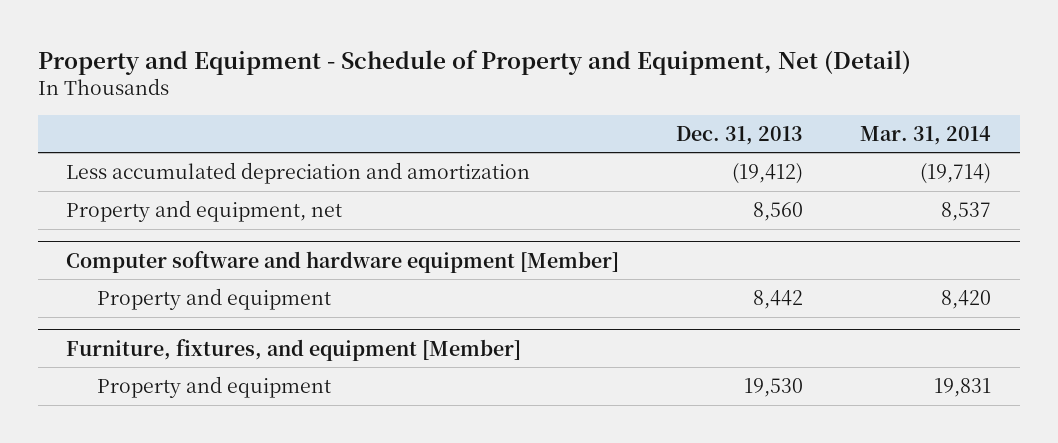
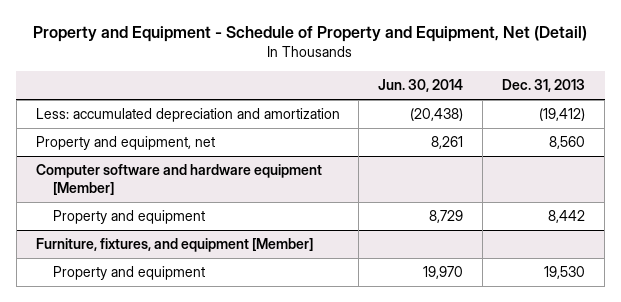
- | Dec. 31, 2013 | Mar. 31, 2014
+ | Jun. 30, 2014 | Dec. 31, 2013
- Less accumulated depreciation and amortization | (19,412) | (19,714)
+ Less: accumulated depreciation and amortization | (20,438) | (19,412)

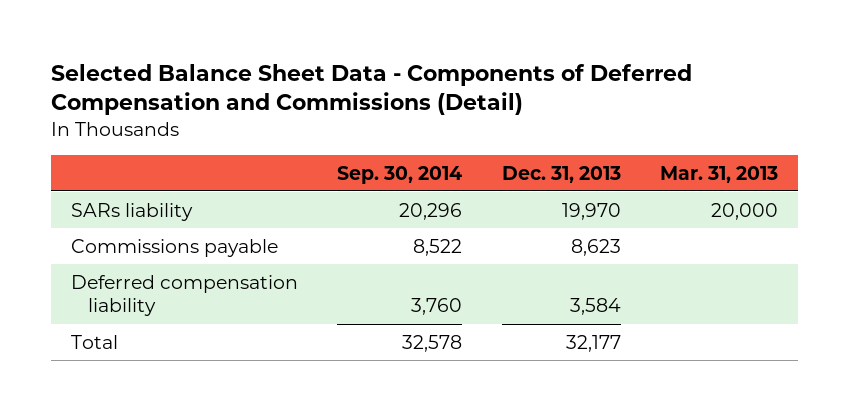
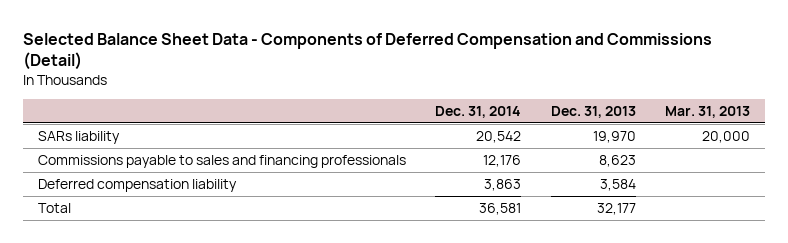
- | Sep. 30, 2014 | Dec. 31, 2013 | Mar. 31, 2013
+ | Dec. 31, 2014 | Dec. 31, 2013 | Mar. 31, 2013
- Commissions payable | 8,522 | 8,623 |
+ Commissions payable to sales and financing professionals | 12,176 | 8,623 |

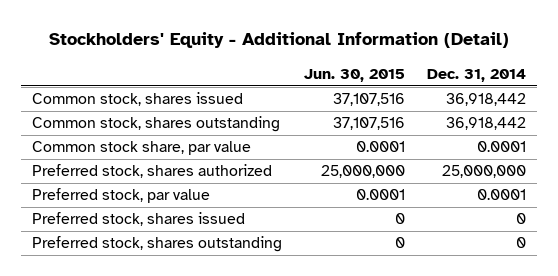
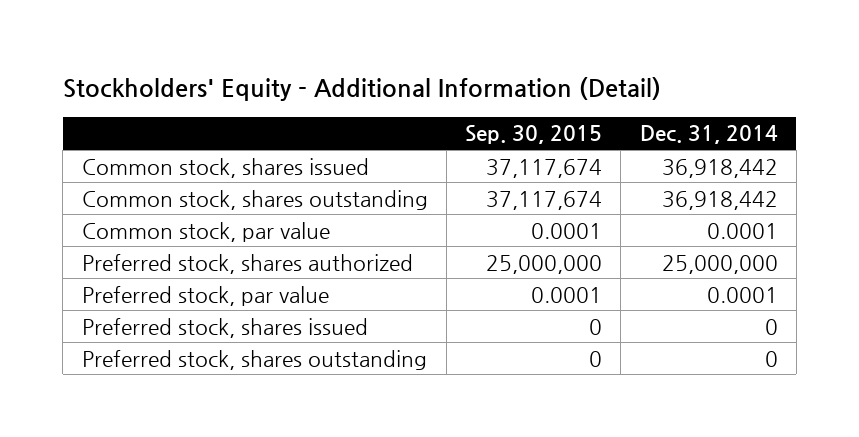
- | Jun. 30, 2015 | Dec. 31, 2014
+ | Sep. 30, 2015 | Dec. 31, 2014
- Common stock share, par value | 0.0001 | 0.0001
+ Common stock, par value | 0.0001 | 0.0001

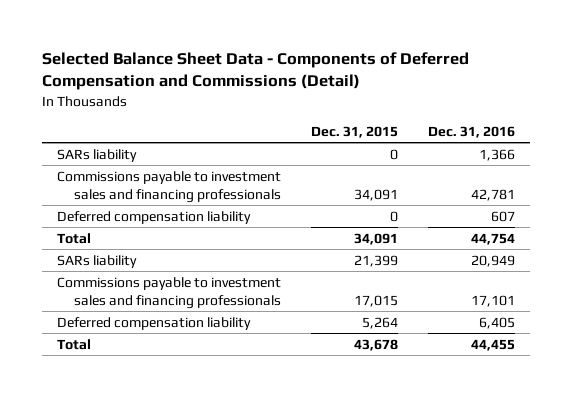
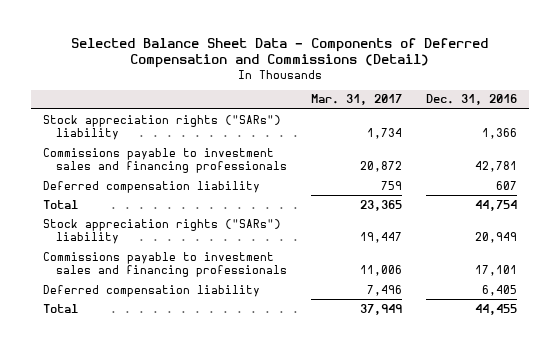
- | Dec. 31, 2015 | Dec. 31, 2016
+ | Mar. 31, 2017 | Dec. 31, 2016
- SARs liability | 0 | 1,366
+ Stock appreciation rights ("SARs") liability | 1,734 | 1,366
- SARs liability | 21,399 | 20,949
+ Stock appreciation rights ("SARs") liability | 19,447 | 20,949

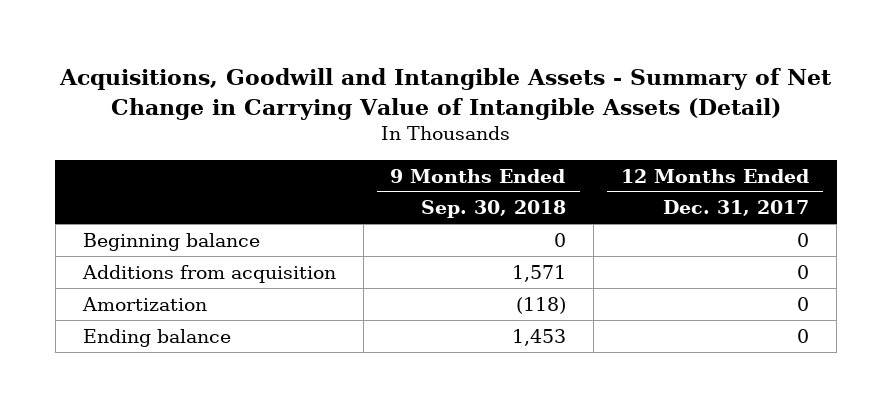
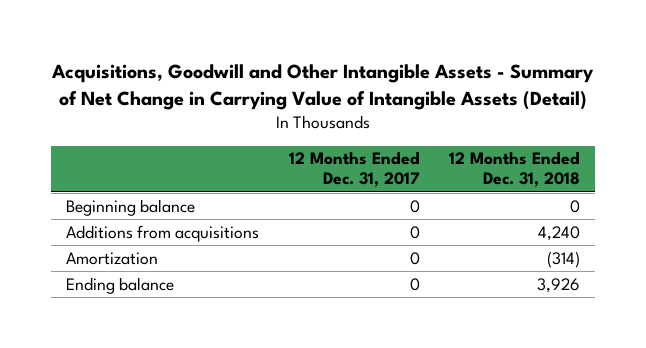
- Acquisitions, Goodwill and Intangible Assets - Summary of Net Change in Carrying Value of Intangible Assets (Detail)
+ Acquisitions, Goodwill and Other Intangible Assets - Summary of Net Change in Carrying Value of Intangible Assets (Detail)
- | 9 Months Ended Sep. 30, 2018 | 12 Months Ended Dec. 31, 2017
+ | 12 Months Ended Dec. 31, 2017 | 12 Months Ended Dec. 31, 2018
- Additions from acquisition | 1,571 | 0
+ Additions from acquisitions | 0 | 4,240

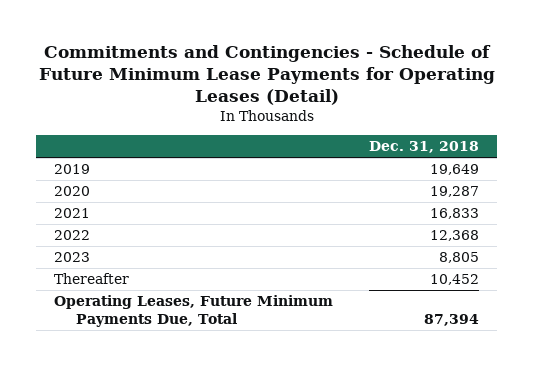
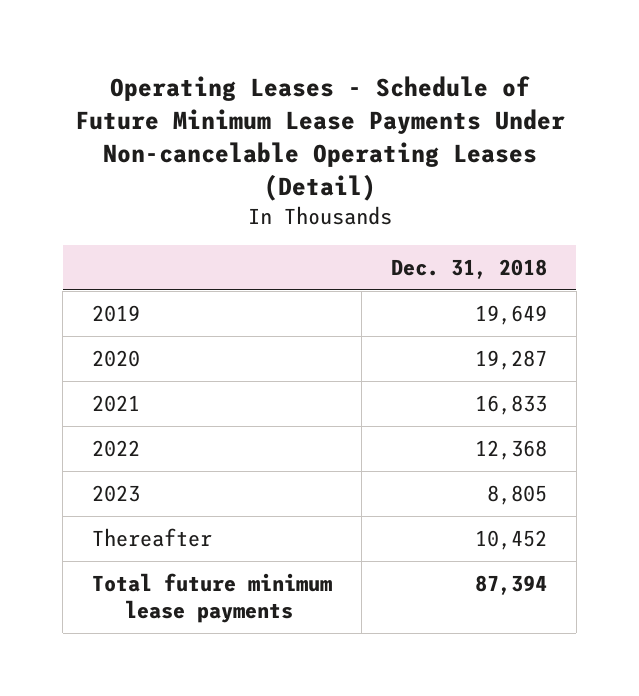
- Commitments and Contingencies - Schedule of Future Minimum Lease Payments for Operating Leases (Detail)
+ Operating Leases - Schedule of Future Minimum Lease Payments Under Non-cancelable Operating Leases (Detail)
- Operating Leases, Future Minimum Payments Due, Total | 87,394
+ Total future minimum lease payments | 87,394

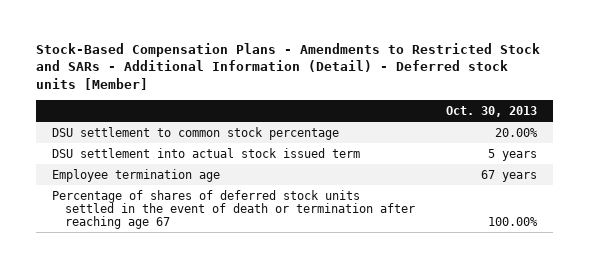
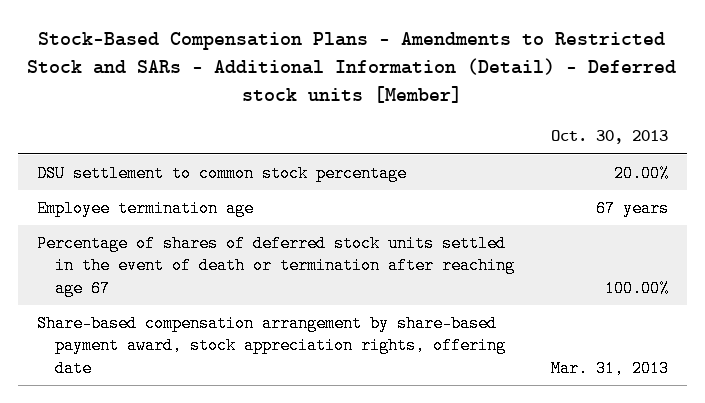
- DSU settlement into actual stock issued term | 5 years
+ Share-based compensation arrangement by share-based payment award, stock appreciation rights, offering date | Mar. 31, 2013

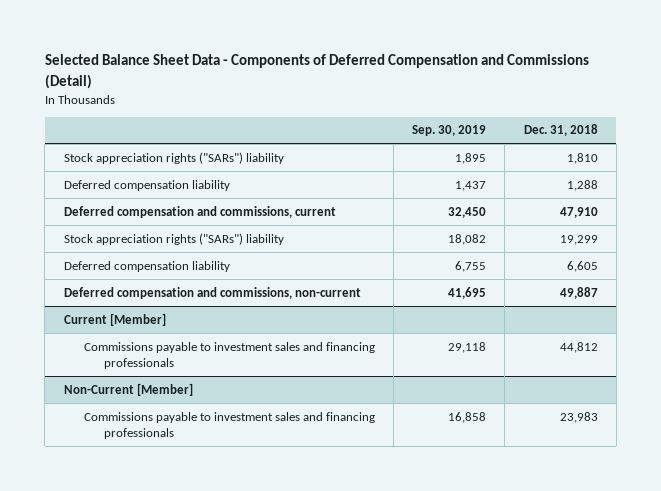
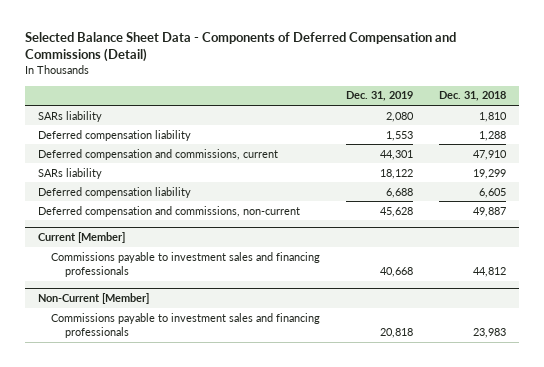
- | Sep. 30, 2019 | Dec. 31, 2018
+ | Dec. 31, 2019 | Dec. 31, 2018
- Stock appreciation rights ("SARs") liability | 1,895 | 1,810
+ SARs liability | 2,080 | 1,810
- Stock appreciation rights ("SARs") liability | 18,082 | 19,299
+ SARs liability | 18,122 | 19,299

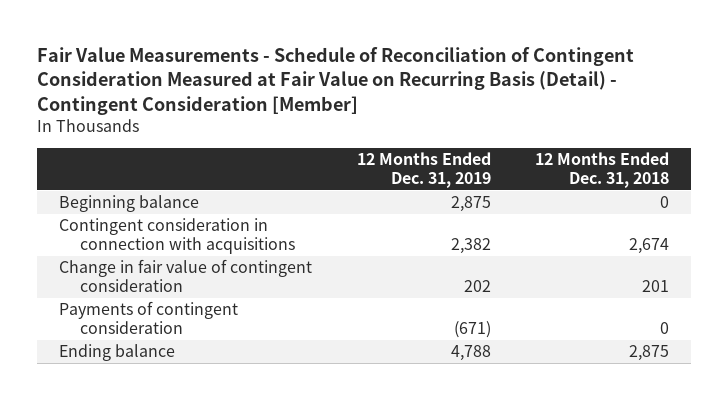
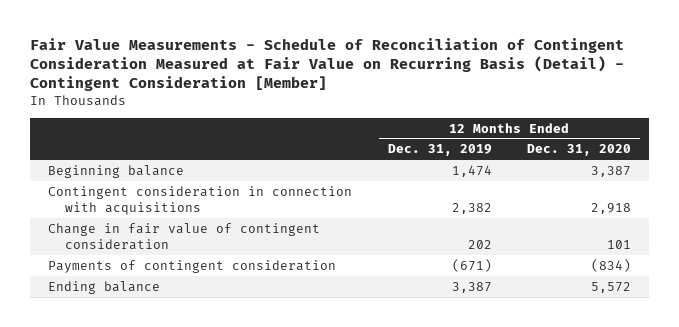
- | 12 Months Ended Dec. 31, 2019 | 12 Months Ended Dec. 31, 2018
+ | 12 Months Ended Dec. 31, 2019 | 12 Months Ended Dec. 31, 2020
- Beginning balance | 2,875 | 0
+ Beginning balance | 1,474 | 3,387
- Ending balance | 4,788 | 2,875
+ Ending balance | 3,387 | 5,572

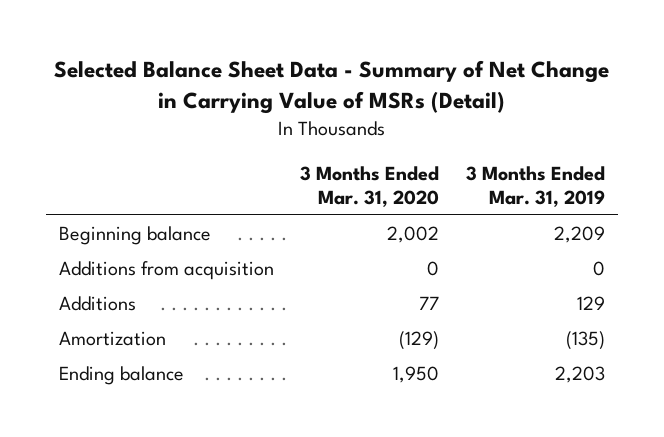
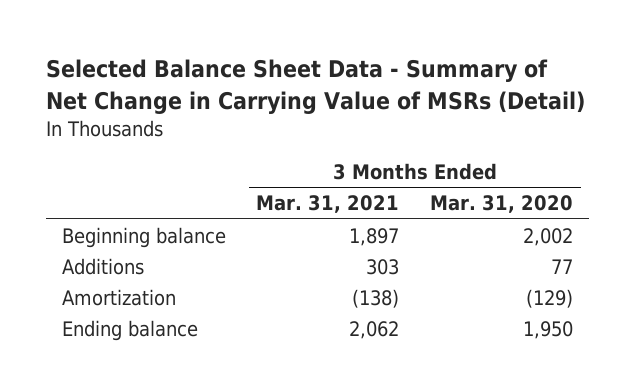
- | 3 Months Ended Mar. 31, 2020 | 3 Months Ended Mar. 31, 2019
+ | 3 Months Ended Mar. 31, 2021 | 3 Months Ended Mar. 31, 2020
- Additions from acquisition | 0 | 0

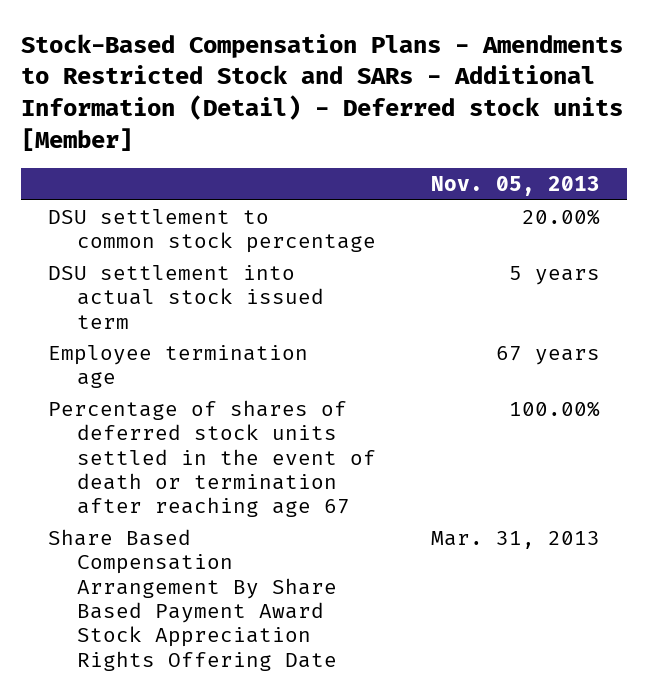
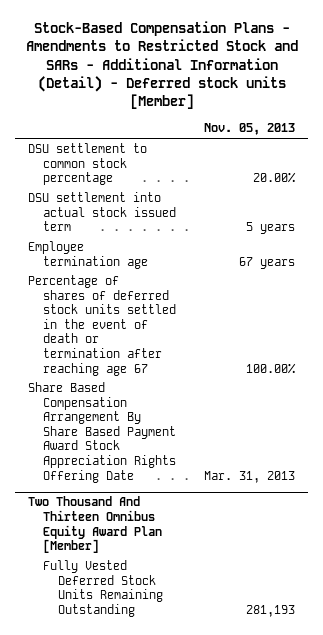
+ Two Thousand And Thirteen Omnibus Equity Award Plan [Member]
+ Fully Vested Deferred Stock Units Remaining Outstanding | 281,193

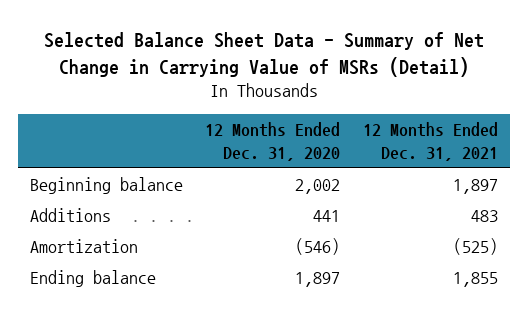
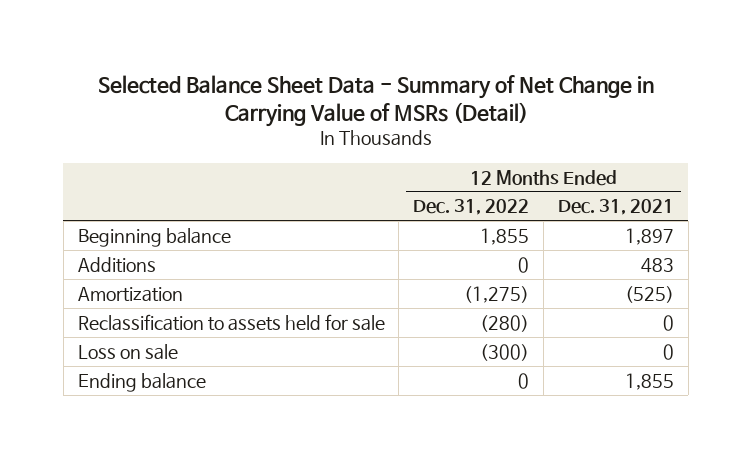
- | 12 Months Ended Dec. 31, 2020 | 12 Months Ended Dec. 31, 2021
+ | 12 Months Ended Dec. 31, 2022 | 12 Months Ended Dec. 31, 2021
+ Reclassification to assets held for sale | (280) | 0
+ Loss on sale | (300) | 0

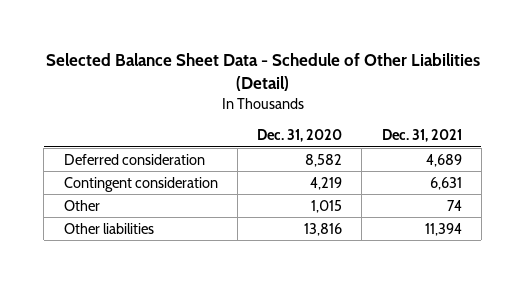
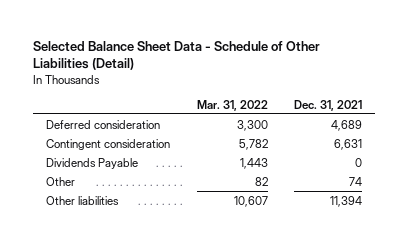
- | Dec. 31, 2020 | Dec. 31, 2021
+ | Mar. 31, 2022 | Dec. 31, 2021
+ Dividends Payable | 1,443 | 0

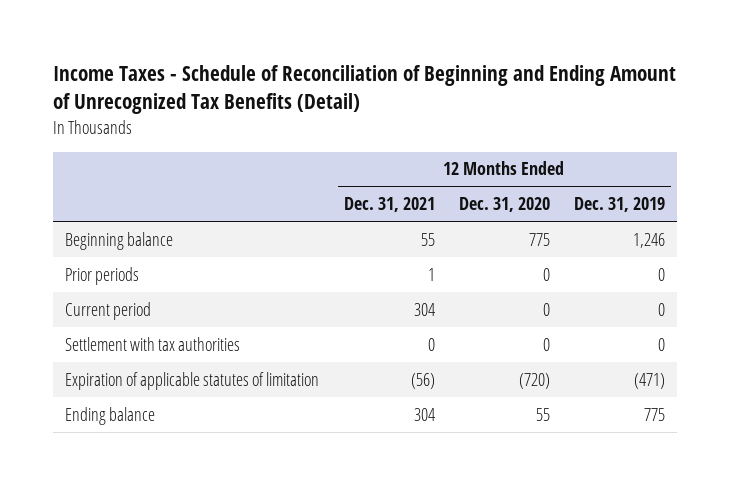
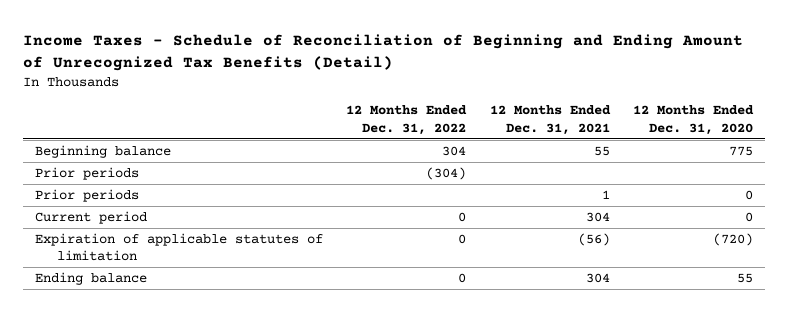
- | 12 Months Ended Dec. 31, 2021 | 12 Months Ended Dec. 31, 2020 | 12 Months Ended Dec. 31, 2019
+ | 12 Months Ended Dec. 31, 2022 | 12 Months Ended Dec. 31, 2021 | 12 Months Ended Dec. 31, 2020
+ Prior periods | (304) | |
- Settlement with tax authorities | 0 | 0 | 0

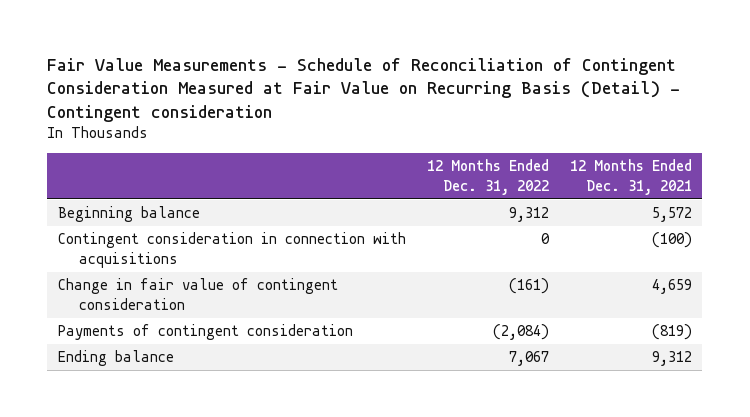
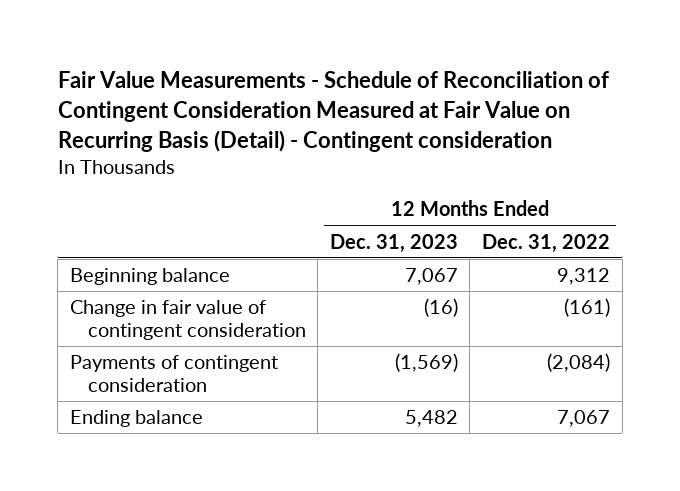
- | 12 Months Ended Dec. 31, 2022 | 12 Months Ended Dec. 31, 2021
+ | 12 Months Ended Dec. 31, 2023 | 12 Months Ended Dec. 31, 2022
- Contingent consideration in connection with acquisitions | 0 | (100)

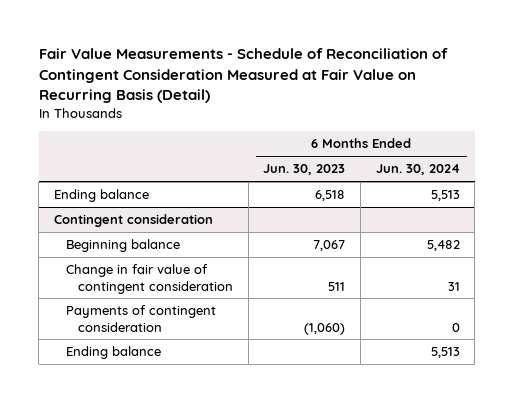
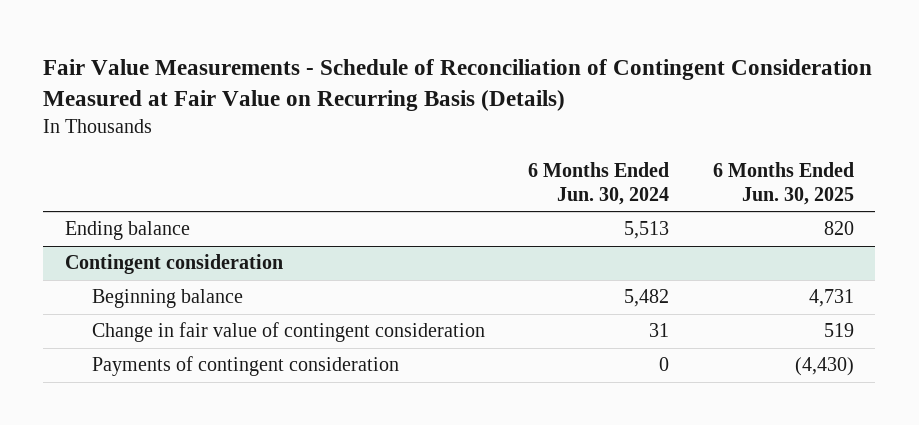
- Fair Value Measurements - Schedule of Reconciliation of Contingent Consideration Measured at Fair Value on Recurring Basis (Detail)
+ Fair Value Measurements - Schedule of Reconciliation of Contingent Consideration Measured at Fair Value on Recurring Basis (Details)
- | 6 Months Ended Jun. 30, 2023 | 6 Months Ended Jun. 30, 2024
+ | 6 Months Ended Jun. 30, 2024 | 6 Months Ended Jun. 30, 2025
@ Contingent consideration
- Ending balance | | 5,513

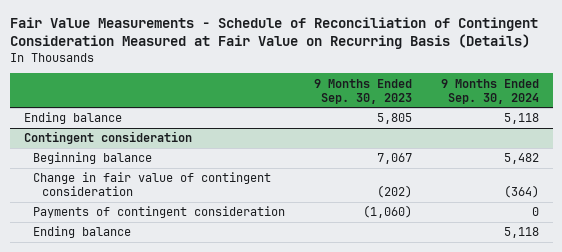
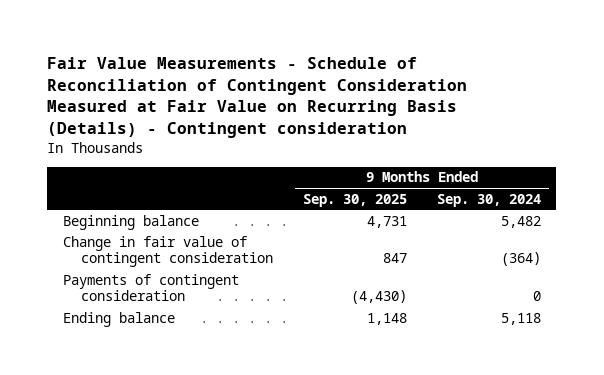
- Fair Value Measurements - Schedule of Reconciliation of Contingent Consideration Measured at Fair Value on Recurring Basis (Details)
+ Fair Value Measurements - Schedule of Reconciliation of Contingent Consideration Measured at Fair Value on Recurring Basis (Details) - Contingent consideration
- | 9 Months Ended Sep. 30, 2023 | 9 Months Ended Sep. 30, 2024
+ | 9 Months Ended Sep. 30, 2025 | 9 Months Ended Sep. 30, 2024
- Ending balance | 5,805 | 5,118
- Contingent consideration

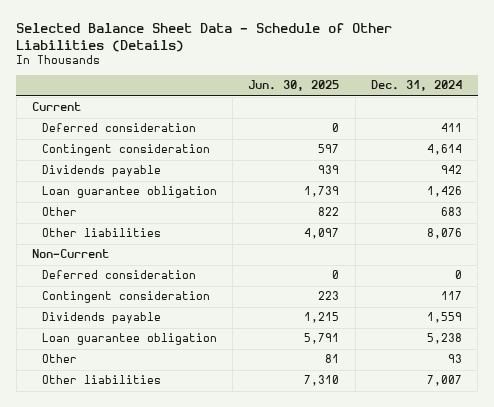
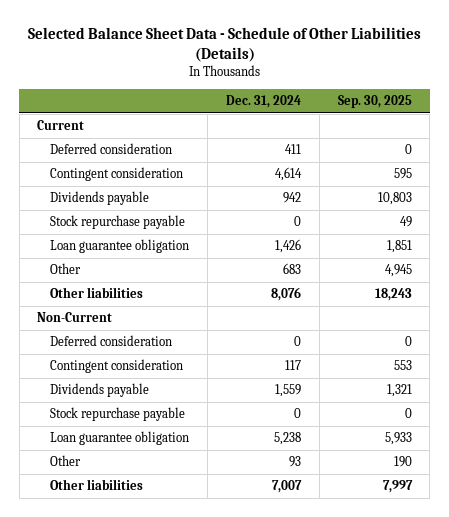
- | Jun. 30, 2025 | Dec. 31, 2024
+ | Dec. 31, 2024 | Sep. 30, 2025
+ Stock repurchase payable | 0 | 49
+ Stock repurchase payable | 0 | 0

